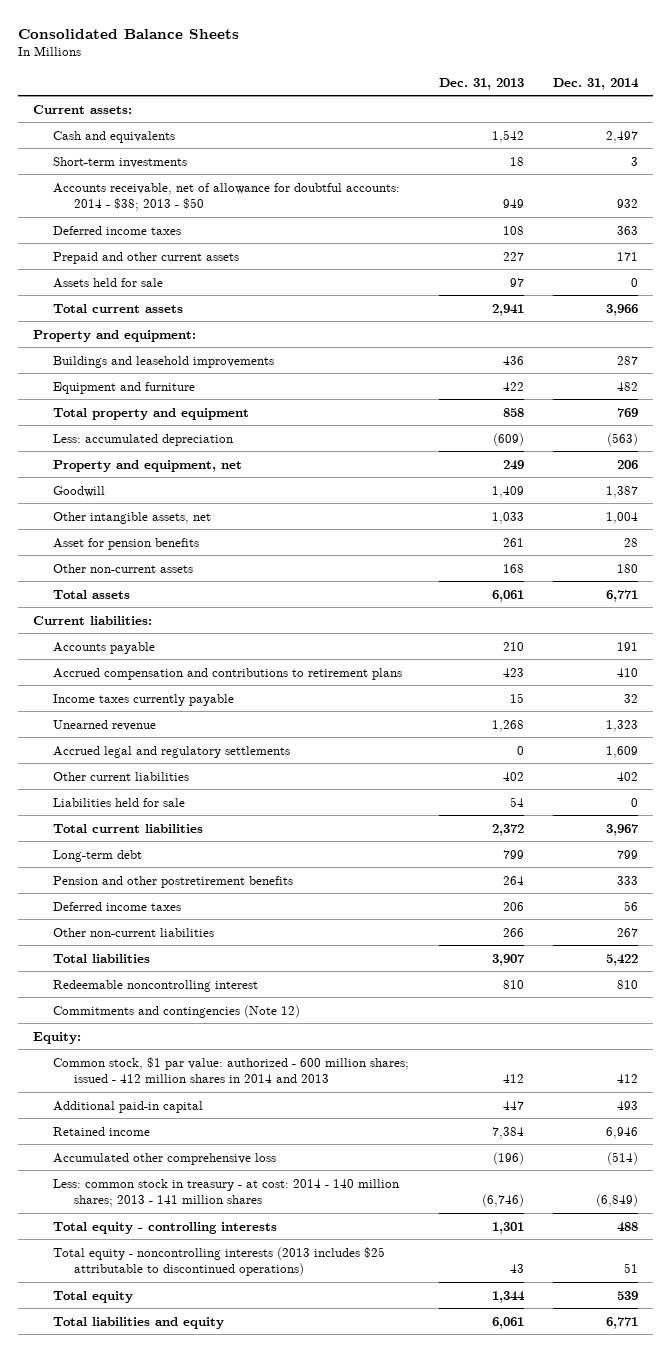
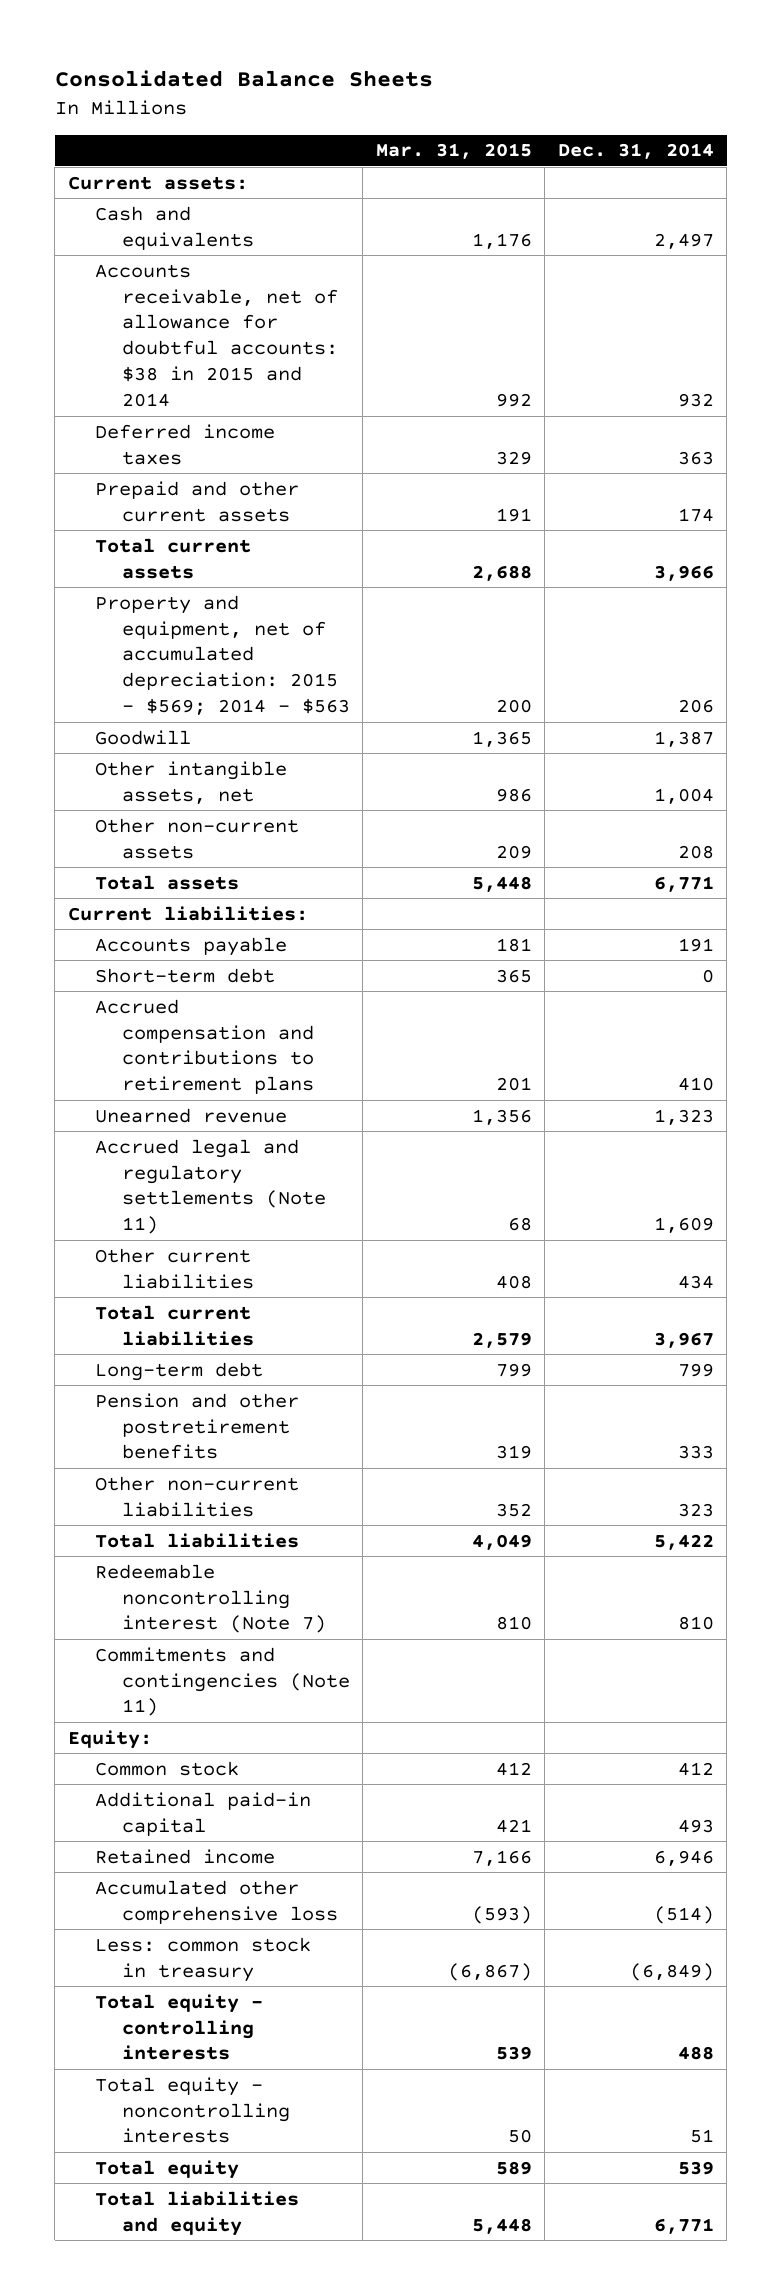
- | Dec. 31, 2013 | Dec. 31, 2014
+ | Mar. 31, 2015 | Dec. 31, 2014
- Short-term investments | 18 | 3
- Accounts receivable, net of allowance for doubtful accounts: 2014 - $38; 2013 - $50 | 949 | 932
+ Accounts receivable, net of allowance for doubtful accounts: $38 in 2015 and 2014 | 992 | 932
- Prepaid and other current assets | 227 | 171
- Assets held for sale | 97 | 0
+ Prepaid and other current assets | 191 | 174
- Property and equipment:
- Buildings and leasehold improvements | 436 | 287
- Equipment and furniture | 422 | 482
- Total property and equipment | 858 | 769
- Less: accumulated depreciation | (609) | (563)
- Property and equipment, net | 249 | 206
+ Property and equipment, net of accumulated depreciation: 2015 - $569; 2014 - $563 | 200 | 206
- Asset for pension benefits | 261 | 28
- Other non-current assets | 168 | 180
+ Other non-current assets | 209 | 208
+ Short-term debt | 365 | 0
- Income taxes currently payable | 15 | 32
- Accrued legal and regulatory settlements | 0 | 1,609
- Other current liabilities | 402 | 402
- Liabilities held for sale | 54 | 0
+ Accrued legal and regulatory settlements (Note 11) | 68 | 1,609
+ Other current liabilities | 408 | 434
- Deferred income taxes | 206 | 56
- Other non-current liabilities | 266 | 267
+ Other non-current liabilities | 352 | 323
- Redeemable noncontrolling interest | 810 | 810
- Commitments and contingencies (Note 12)
+ Redeemable noncontrolling interest (Note 7) | 810 | 810
+ Commitments and contingencies (Note 11)
- Common stock, $1 par value: authorized - 600 million shares; issued - 412 million shares in 2014 and 2013 | 412 | 412
+ Common stock | 412 | 412
- Less: common stock in treasury - at cost: 2014 - 140 million shares; 2013 - 141 million shares | (6,746) | (6,849)
+ Less: common stock in treasury | (6,867) | (6,849)
- Total equity - noncontrolling interests (2013 includes $25 attributable to discontinued operations) | 43 | 51
+ Total equity - noncontrolling interests | 50 | 51

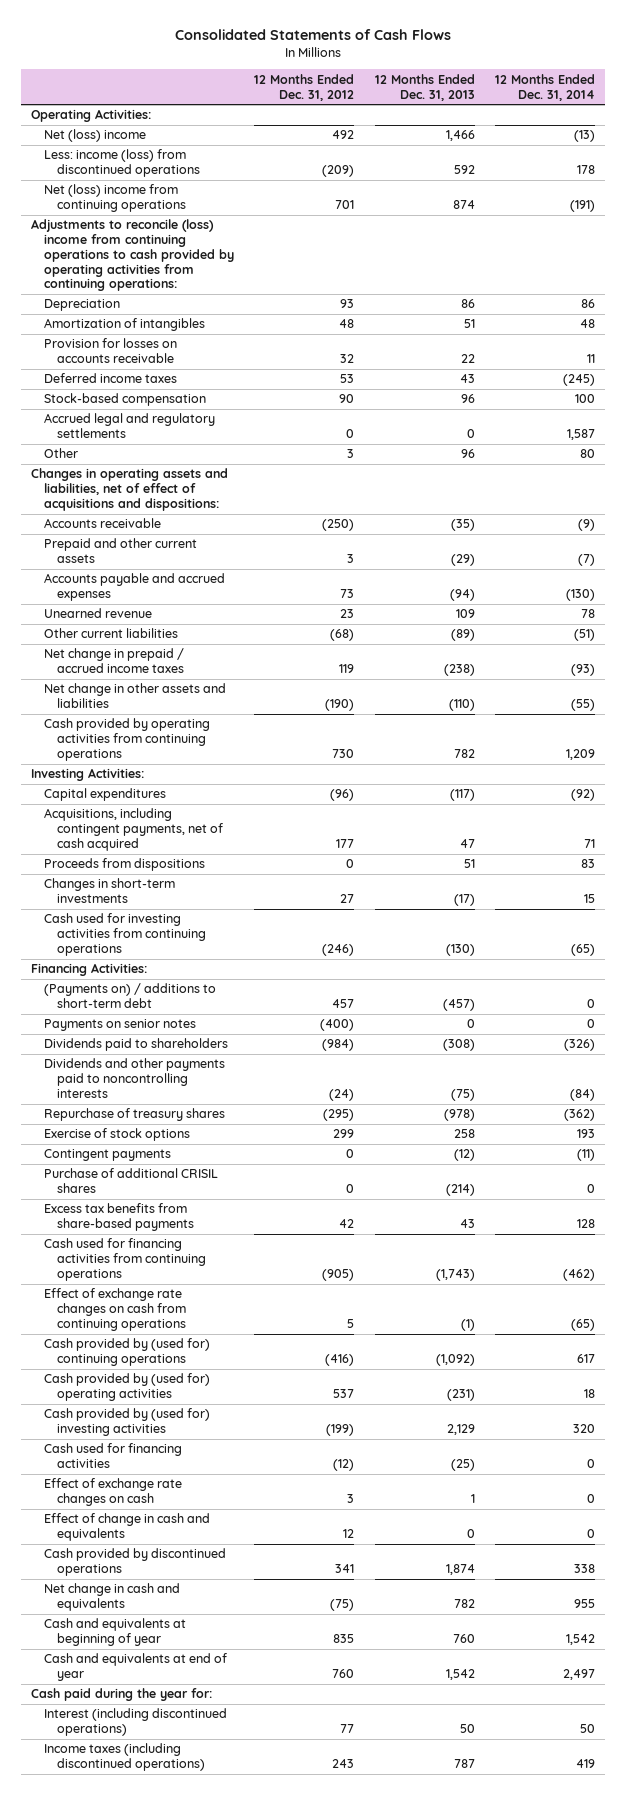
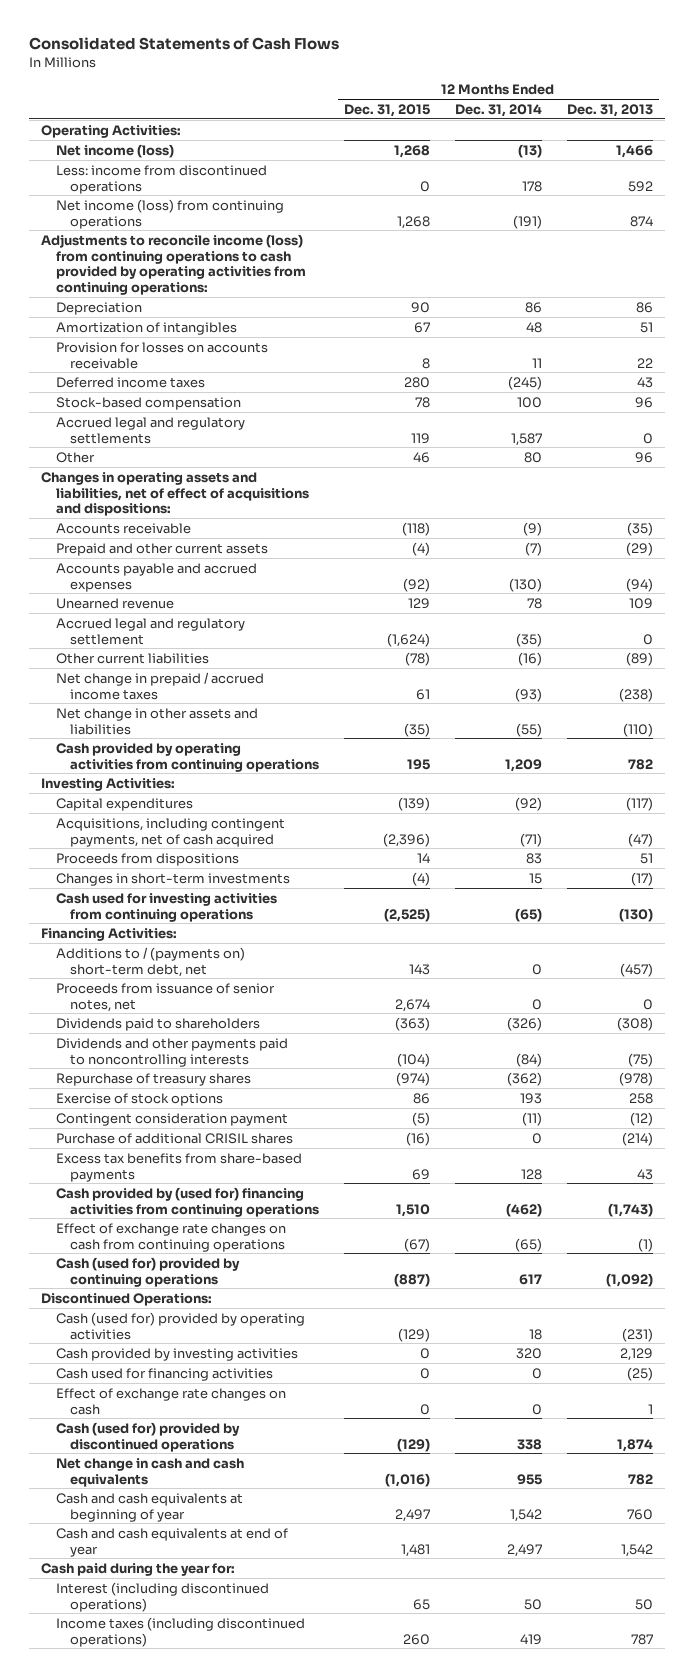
- | 12 Months Ended Dec. 31, 2012 | 12 Months Ended Dec. 31, 2013 | 12 Months Ended Dec. 31, 2014
+ | 12 Months Ended Dec. 31, 2015 | 12 Months Ended Dec. 31, 2014 | 12 Months Ended Dec. 31, 2013
- Net (loss) income | 492 | 1,466 | (13)
- Less: income (loss) from discontinued operations | (209) | 592 | 178
- Net (loss) income from continuing operations | 701 | 874 | (191)
- Adjustments to reconcile (loss) income from continuing operations to cash provided by operating activities from continuing operations:
+ Net income (loss) | 1,268 | (13) | 1,466
+ Less: income from discontinued operations | 0 | 178 | 592
+ Net income (loss) from continuing operations | 1,268 | (191) | 874
+ Adjustments to reconcile income (loss) from continuing operations to cash provided by operating activities from continuing operations:
- Other current liabilities | (68) | (89) | (51)
+ Accrued legal and regulatory settlement | (1,624) | (35) | 0
+ Other current liabilities | (78) | (16) | (89)
- Acquisitions, including contingent payments, net of cash acquired | 177 | 47 | 71
+ Acquisitions, including contingent payments, net of cash acquired | (2,396) | (71) | (47)
- (Payments on) / additions to short-term debt | 457 | (457) | 0
- Payments on senior notes | (400) | 0 | 0
+ Additions to / (payments on) short-term debt, net | 143 | 0 | (457)
+ Proceeds from issuance of senior notes, net | 2,674 | 0 | 0
- Contingent payments | 0 | (12) | (11)
+ Contingent consideration payment | (5) | (11) | (12)
- Cash used for financing activities from continuing operations | (905) | (1,743) | (462)
+ Cash provided by (used for) financing activities from continuing operations | 1,510 | (462) | (1,743)
- Cash provided by (used for) continuing operations | (416) | (1,092) | 617
- Cash provided by (used for) operating activities | 537 | (231) | 18
- Cash provided by (used for) investing activities | (199) | 2,129 | 320
+ Cash (used for) provided by continuing operations | (887) | 617 | (1,092)
+ Discontinued Operations:
+ Cash (used for) provided by operating activities | (129) | 18 | (231)
+ Cash provided by investing activities | 0 | 320 | 2,129
- Effect of change in cash and equivalents | 12 | 0 | 0
- Cash provided by discontinued operations | 341 | 1,874 | 338
- Net change in cash and equivalents | (75) | 782 | 955
- Cash and equivalents at beginning of year | 835 | 760 | 1,542
- Cash and equivalents at end of year | 760 | 1,542 | 2,497
+ Cash (used for) provided by discontinued operations | (129) | 338 | 1,874
+ Net change in cash and cash equivalents | (1,016) | 955 | 782
+ Cash and cash equivalents at beginning of year | 2,497 | 1,542 | 760
+ Cash and cash equivalents at end of year | 1,481 | 2,497 | 1,542

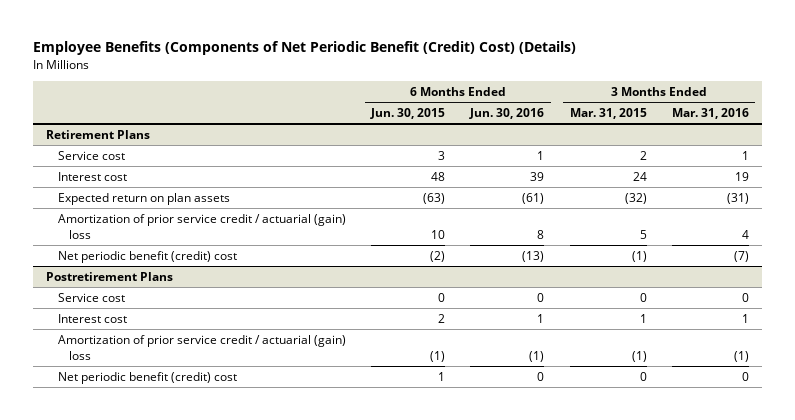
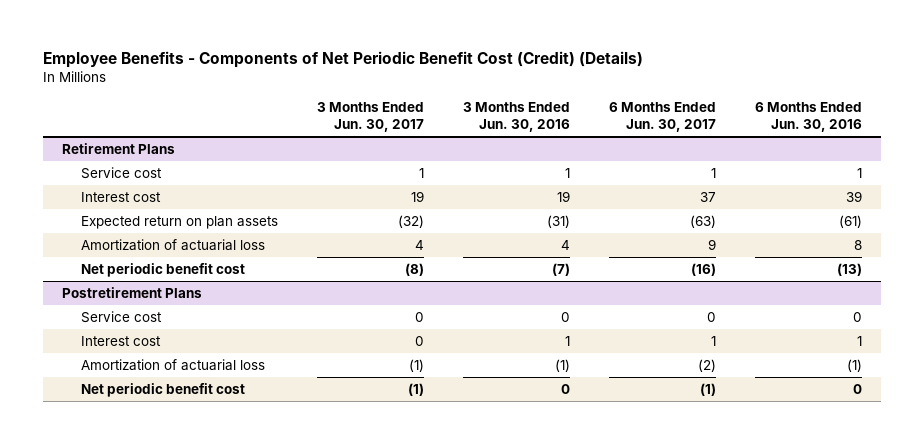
- Employee Benefits (Components of Net Periodic Benefit (Credit) Cost) (Details)
+ Employee Benefits - Components of Net Periodic Benefit Cost (Credit) (Details)
- | 6 Months Ended Jun. 30, 2015 | 6 Months Ended Jun. 30, 2016 | 3 Months Ended Mar. 31, 2015 | 3 Months Ended Mar. 31, 2016
+ | 3 Months Ended Jun. 30, 2017 | 3 Months Ended Jun. 30, 2016 | 6 Months Ended Jun. 30, 2017 | 6 Months Ended Jun. 30, 2016
@ Retirement Plans
- Amortization of prior service credit / actuarial (gain) loss | 10 | 8 | 5 | 4
- Net periodic benefit (credit) cost | (2) | (13) | (1) | (7)
+ Amortization of actuarial loss | 4 | 4 | 9 | 8
+ Net periodic benefit cost | (8) | (7) | (16) | (13)
@ Postretirement Plans
- Amortization of prior service credit / actuarial (gain) loss | (1) | (1) | (1) | (1)
- Net periodic benefit (credit) cost | 1 | 0 | 0 | 0
+ Amortization of actuarial loss | (1) | (1) | (2) | (1)
+ Net periodic benefit cost | (1) | 0 | (1) | 0

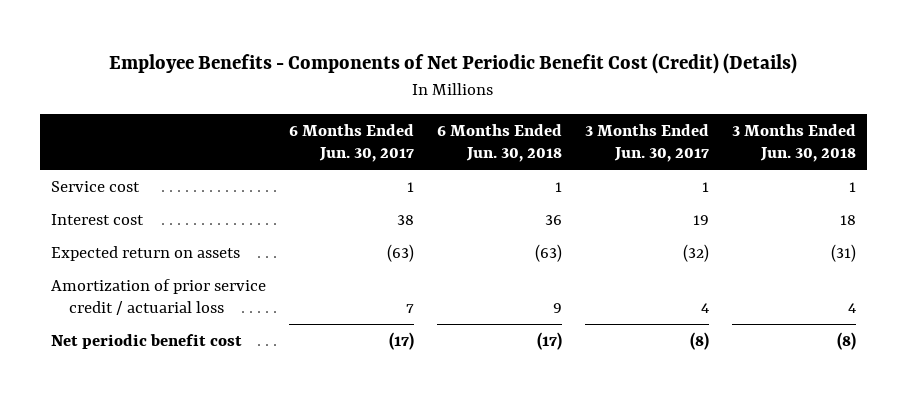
- | 3 Months Ended Jun. 30, 2017 | 3 Months Ended Jun. 30, 2016 | 6 Months Ended Jun. 30, 2017 | 6 Months Ended Jun. 30, 2016
+ | 6 Months Ended Jun. 30, 2017 | 6 Months Ended Jun. 30, 2018 | 3 Months Ended Jun. 30, 2017 | 3 Months Ended Jun. 30, 2018
- Retirement Plans
- Interest cost | 19 | 19 | 37 | 39
- Expected return on plan assets | (32) | (31) | (63) | (61)
- Amortization of actuarial loss | 4 | 4 | 9 | 8
- Net periodic benefit cost | (8) | (7) | (16) | (13)
- Postretirement Plans
- Service cost | 0 | 0 | 0 | 0
- Interest cost | 0 | 1 | 1 | 1
- Amortization of actuarial loss | (1) | (1) | (2) | (1)
- Net periodic benefit cost | (1) | 0 | (1) | 0
+ Interest cost | 38 | 36 | 19 | 18
+ Expected return on assets | (63) | (63) | (32) | (31)
+ Amortization of prior service credit / actuarial loss | 7 | 9 | 4 | 4
+ Net periodic benefit cost | (17) | (17) | (8) | (8)

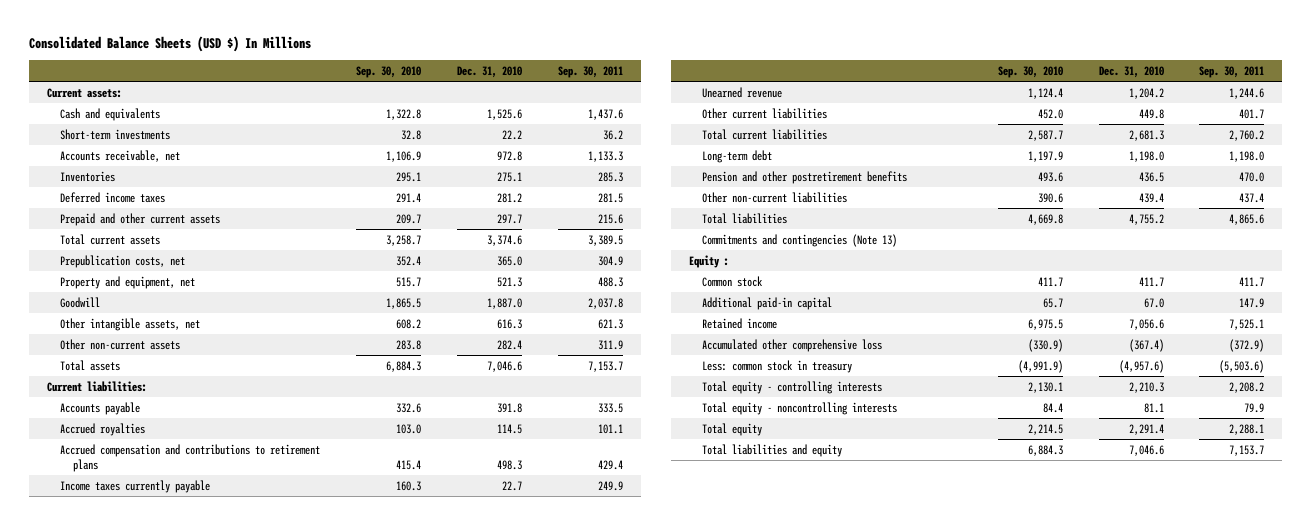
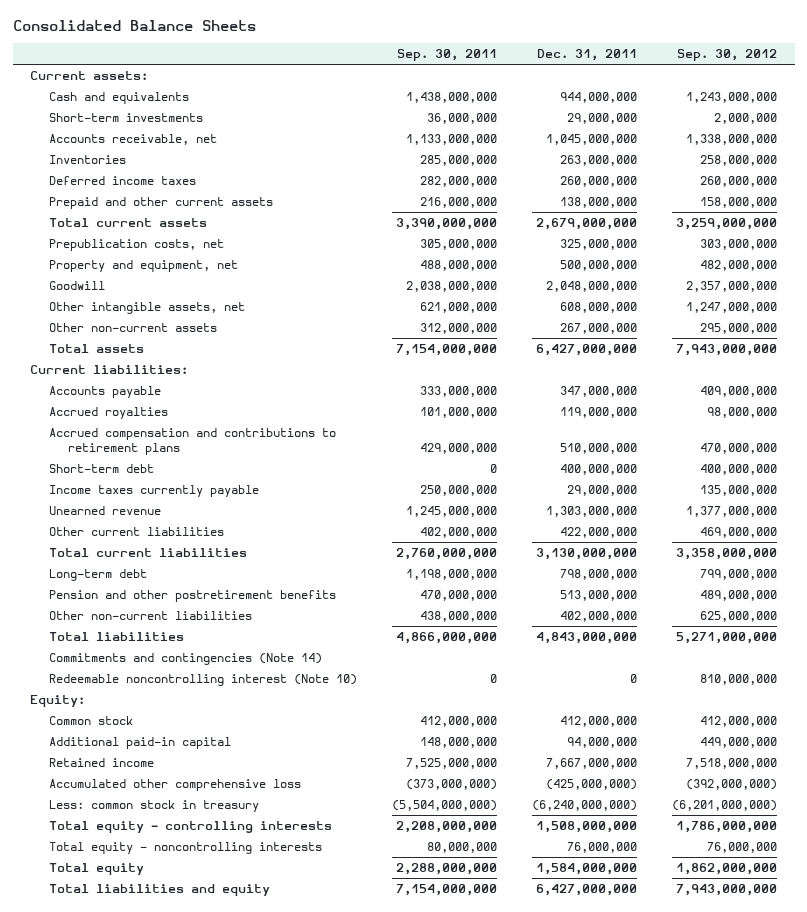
- Consolidated Balance Sheets (USD $) In Millions
+ Consolidated Balance Sheets
- | Sep. 30, 2010 | Dec. 31, 2010 | Sep. 30, 2011
+ | Sep. 30, 2011 | Dec. 31, 2011 | Sep. 30, 2012
- Cash and equivalents | 1,322.8 | 1,525.6 | 1,437.6
- Short-term investments | 32.8 | 22.2 | 36.2
- Accounts receivable, net | 1,106.9 | 972.8 | 1,133.3
- Inventories | 295.1 | 275.1 | 285.3
- Deferred income taxes | 291.4 | 281.2 | 281.5
- Prepaid and other current assets | 209.7 | 297.7 | 215.6
- Total current assets | 3,258.7 | 3,374.6 | 3,389.5
- Prepublication costs, net | 352.4 | 365.0 | 304.9
- Property and equipment, net | 515.7 | 521.3 | 488.3
- Goodwill | 1,865.5 | 1,887.0 | 2,037.8
- Other intangible assets, net | 608.2 | 616.3 | 621.3
- Other non-current assets | 283.8 | 282.4 | 311.9
- Total assets | 6,884.3 | 7,046.6 | 7,153.7
+ Cash and equivalents | 1,438,000,000 | 944,000,000 | 1,243,000,000
+ Short-term investments | 36,000,000 | 29,000,000 | 2,000,000
+ Accounts receivable, net | 1,133,000,000 | 1,045,000,000 | 1,338,000,000
+ Inventories | 285,000,000 | 263,000,000 | 258,000,000
+ Deferred income taxes | 282,000,000 | 260,000,000 | 260,000,000
+ Prepaid and other current assets | 216,000,000 | 138,000,000 | 158,000,000
+ Total current assets | 3,390,000,000 | 2,679,000,000 | 3,259,000,000
+ Prepublication costs, net | 305,000,000 | 325,000,000 | 303,000,000
+ Property and equipment, net | 488,000,000 | 500,000,000 | 482,000,000
+ Goodwill | 2,038,000,000 | 2,048,000,000 | 2,357,000,000
+ Other intangible assets, net | 621,000,000 | 608,000,000 | 1,247,000,000
+ Other non-current assets | 312,000,000 | 267,000,000 | 295,000,000
+ Total assets | 7,154,000,000 | 6,427,000,000 | 7,943,000,000
- Accounts payable | 332.6 | 391.8 | 333.5
- Accrued royalties | 103.0 | 114.5 | 101.1
- Accrued compensation and contributions to retirement plans | 415.4 | 498.3 | 429.4
- Income taxes currently payable | 160.3 | 22.7 | 249.9
- Unearned revenue | 1,124.4 | 1,204.2 | 1,244.6
- Other current liabilities | 452.0 | 449.8 | 401.7
- Total current liabilities | 2,587.7 | 2,681.3 | 2,760.2
- Long-term debt | 1,197.9 | 1,198.0 | 1,198.0
- Pension and other postretirement benefits | 493.6 | 436.5 | 470.0
- Other non-current liabilities | 390.6 | 439.4 | 437.4
- Total liabilities | 4,669.8 | 4,755.2 | 4,865.6
- Commitments and contingencies (Note 13)
- Equity :
- Common stock | 411.7 | 411.7 | 411.7
- Additional paid-in capital | 65.7 | 67.0 | 147.9
- Retained income | 6,975.5 | 7,056.6 | 7,525.1
- Accumulated other comprehensive loss | (330.9) | (367.4) | (372.9)
- Less: common stock in treasury | (4,991.9) | (4,957.6) | (5,503.6)
- Total equity - controlling interests | 2,130.1 | 2,210.3 | 2,208.2
- Total equity - noncontrolling interests | 84.4 | 81.1 | 79.9
- Total equity | 2,214.5 | 2,291.4 | 2,288.1
- Total liabilities and equity | 6,884.3 | 7,046.6 | 7,153.7
+ Accounts payable | 333,000,000 | 347,000,000 | 409,000,000
+ Accrued royalties | 101,000,000 | 119,000,000 | 98,000,000
+ Accrued compensation and contributions to retirement plans | 429,000,000 | 510,000,000 | 470,000,000
+ Short-term debt | 0 | 400,000,000 | 400,000,000
+ Income taxes currently payable | 250,000,000 | 29,000,000 | 135,000,000
+ Unearned revenue | 1,245,000,000 | 1,303,000,000 | 1,377,000,000
+ Other current liabilities | 402,000,000 | 422,000,000 | 469,000,000
+ Total current liabilities | 2,760,000,000 | 3,130,000,000 | 3,358,000,000
+ Long-term debt | 1,198,000,000 | 798,000,000 | 799,000,000
+ Pension and other postretirement benefits | 470,000,000 | 513,000,000 | 489,000,000
+ Other non-current liabilities | 438,000,000 | 402,000,000 | 625,000,000
+ Total liabilities | 4,866,000,000 | 4,843,000,000 | 5,271,000,000
+ Commitments and contingencies (Note 14)
+ Redeemable noncontrolling interest (Note 10) | 0 | 0 | 810,000,000
+ Equity:
+ Common stock | 412,000,000 | 412,000,000 | 412,000,000
+ Additional paid-in capital | 148,000,000 | 94,000,000 | 449,000,000
+ Retained income | 7,525,000,000 | 7,667,000,000 | 7,518,000,000
+ Accumulated other comprehensive loss | (373,000,000) | (425,000,000) | (392,000,000)
+ Less: common stock in treasury | (5,504,000,000) | (6,240,000,000) | (6,201,000,000)
+ Total equity - controlling interests | 2,208,000,000 | 1,508,000,000 | 1,786,000,000
+ Total equity - noncontrolling interests | 80,000,000 | 76,000,000 | 76,000,000
+ Total equity | 2,288,000,000 | 1,584,000,000 | 1,862,000,000
+ Total liabilities and equity | 7,154,000,000 | 6,427,000,000 | 7,943,000,000

